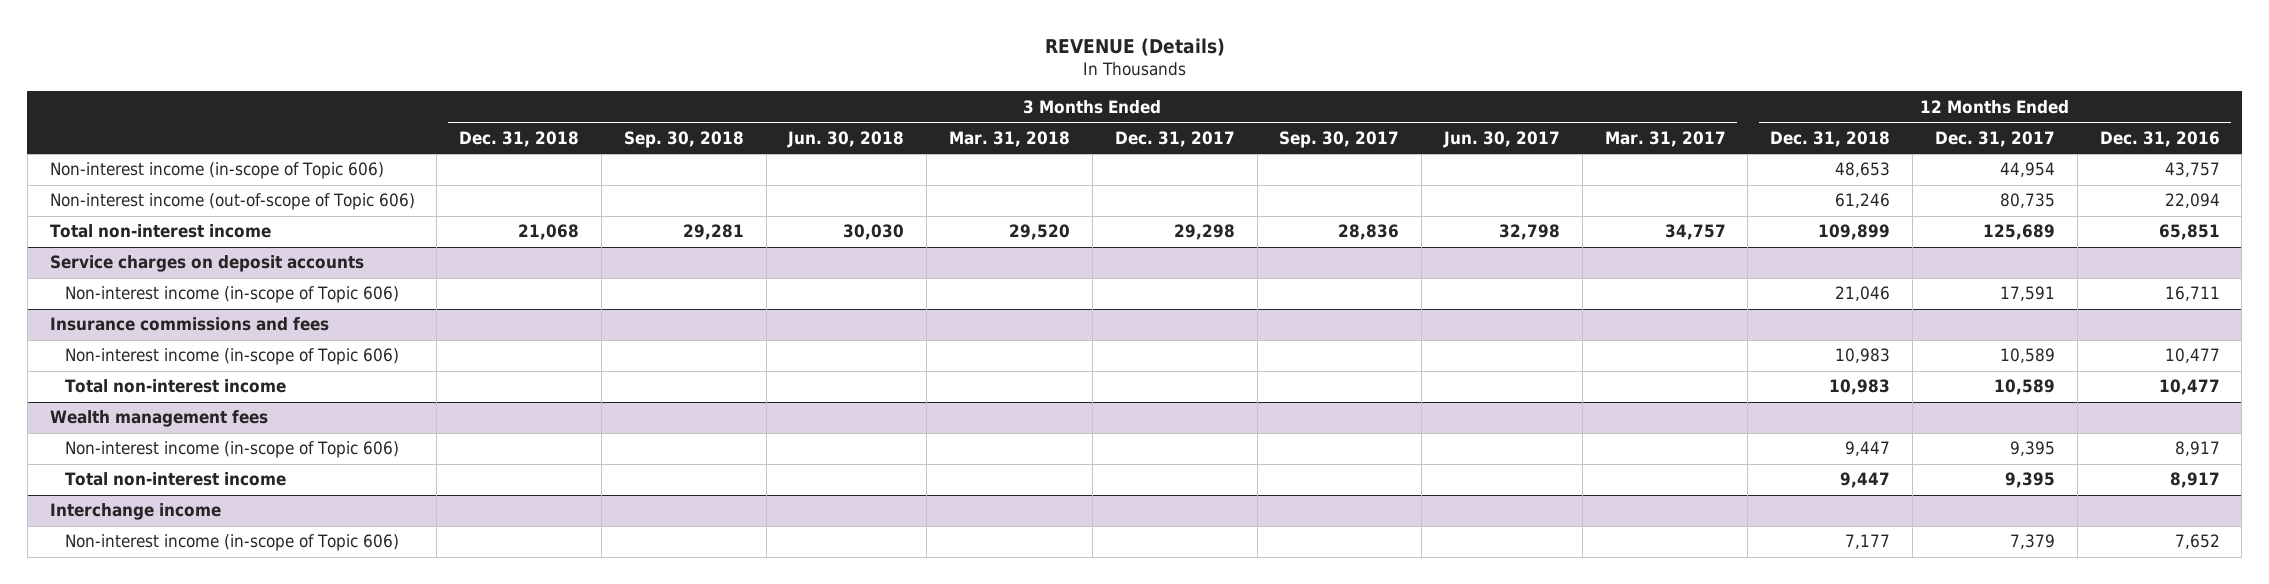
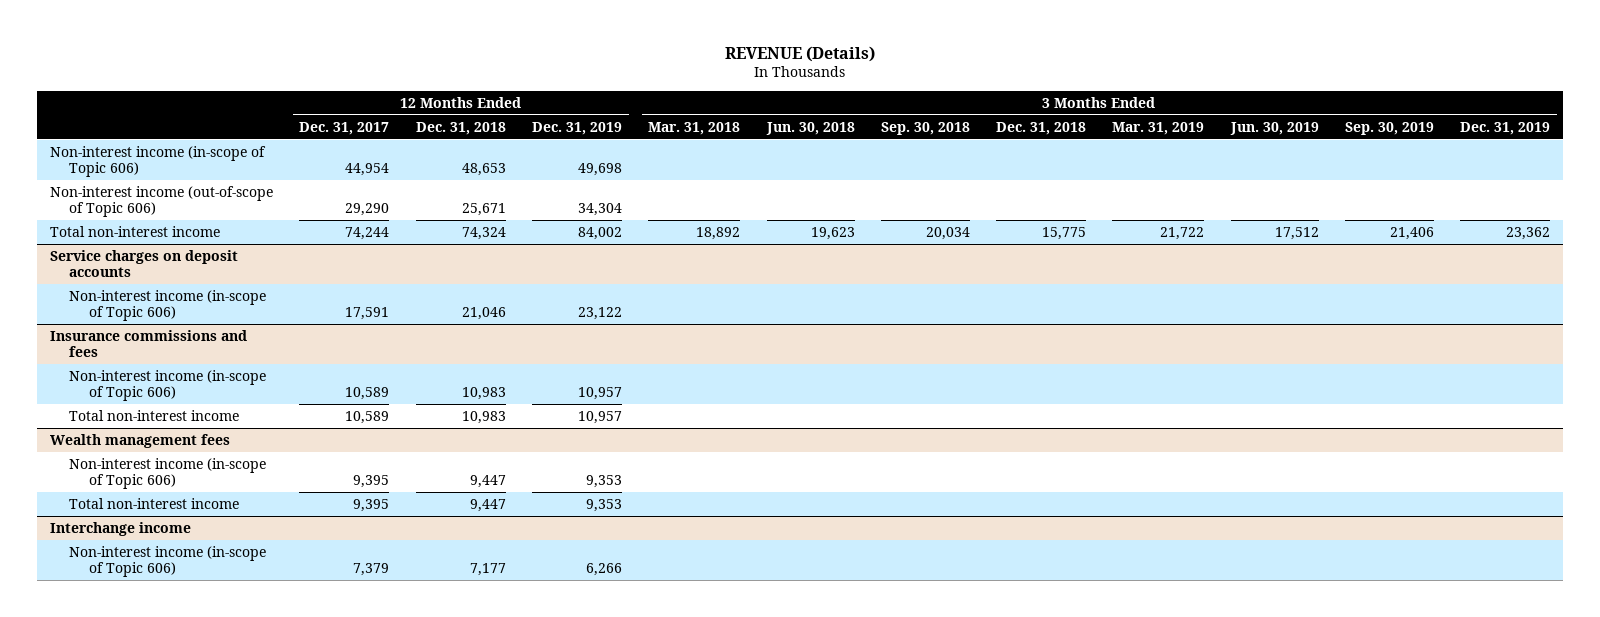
- | 3 Months Ended Dec. 31, 2018 | 3 Months Ended Sep. 30, 2018 | 3 Months Ended Jun. 30, 2018 | 3 Months Ended Mar. 31, 2018 | 3 Months Ended Dec. 31, 2017 | 3 Months Ended Sep. 30, 2017 | 3 Months Ended Jun. 30, 2017 | 3 Months Ended Mar. 31, 2017 | 12 Months Ended Dec. 31, 2018 | 12 Months Ended Dec. 31, 2017 | 12 Months Ended Dec. 31, 2016
+ | 12 Months Ended Dec. 31, 2017 | 12 Months Ended Dec. 31, 2018 | 12 Months Ended Dec. 31, 2019 | 3 Months Ended Mar. 31, 2018 | 3 Months Ended Jun. 30, 2018 | 3 Months Ended Sep. 30, 2018 | 3 Months Ended Dec. 31, 2018 | 3 Months Ended Mar. 31, 2019 | 3 Months Ended Jun. 30, 2019 | 3 Months Ended Sep. 30, 2019 | 3 Months Ended Dec. 31, 2019
- Non-interest income (out-of-scope of Topic 606) | | | | | | | | | 61,246 | 80,735 | 22,094
- Total non-interest income | 21,068 | 29,281 | 30,030 | 29,520 | 29,298 | 28,836 | 32,798 | 34,757 | 109,899 | 125,689 | 65,851
+ Non-interest income (out-of-scope of Topic 606) | 29,290 | 25,671 | 34,304 | | | | | | | |
+ Total non-interest income | 74,244 | 74,324 | 84,002 | 18,892 | 19,623 | 20,034 | 15,775 | 21,722 | 17,512 | 21,406 | 23,362

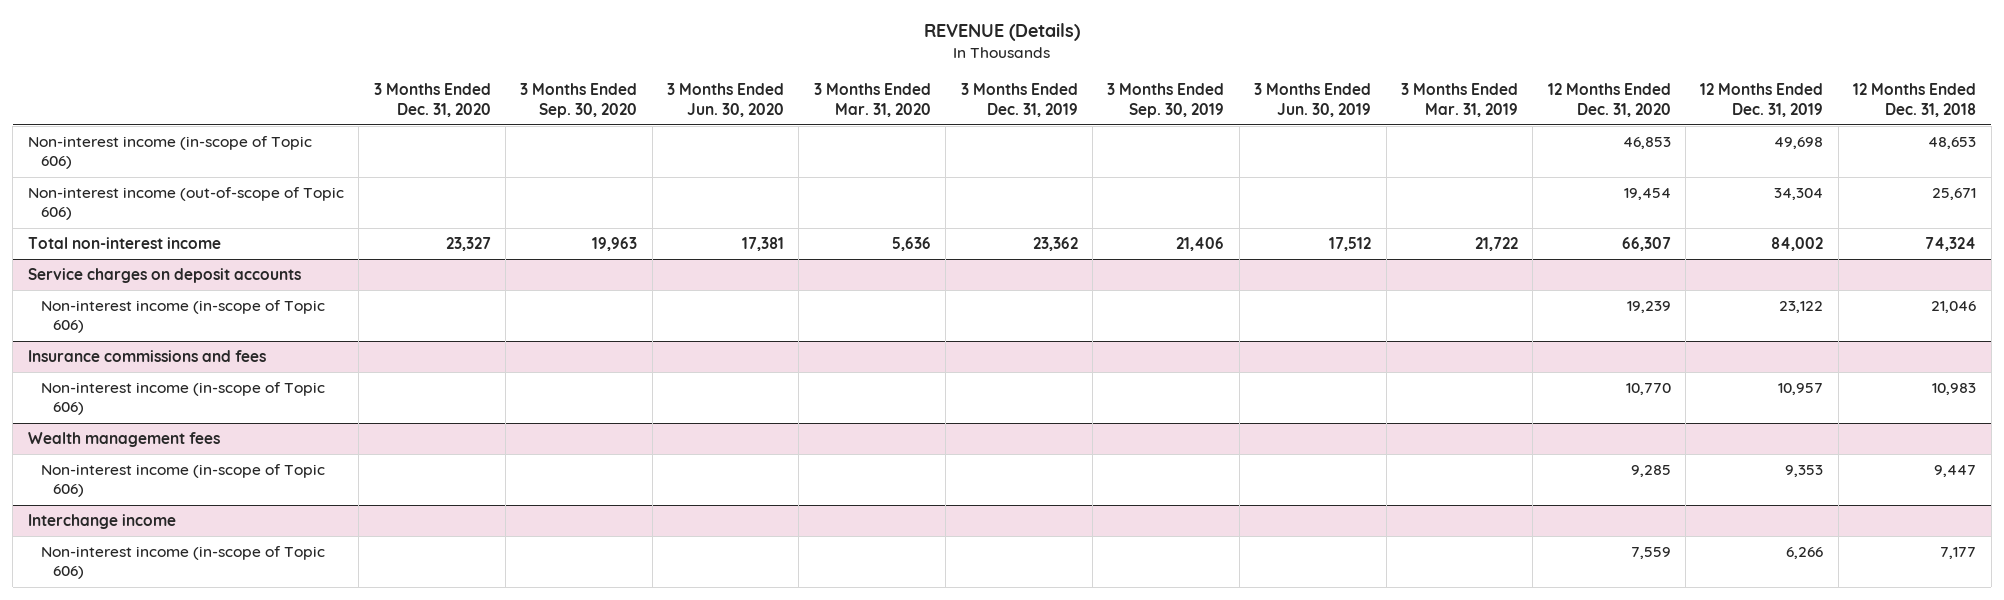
- | 12 Months Ended Dec. 31, 2017 | 12 Months Ended Dec. 31, 2018 | 12 Months Ended Dec. 31, 2019 | 3 Months Ended Mar. 31, 2018 | 3 Months Ended Jun. 30, 2018 | 3 Months Ended Sep. 30, 2018 | 3 Months Ended Dec. 31, 2018 | 3 Months Ended Mar. 31, 2019 | 3 Months Ended Jun. 30, 2019 | 3 Months Ended Sep. 30, 2019 | 3 Months Ended Dec. 31, 2019
+ | 3 Months Ended Dec. 31, 2020 | 3 Months Ended Sep. 30, 2020 | 3 Months Ended Jun. 30, 2020 | 3 Months Ended Mar. 31, 2020 | 3 Months Ended Dec. 31, 2019 | 3 Months Ended Sep. 30, 2019 | 3 Months Ended Jun. 30, 2019 | 3 Months Ended Mar. 31, 2019 | 12 Months Ended Dec. 31, 2020 | 12 Months Ended Dec. 31, 2019 | 12 Months Ended Dec. 31, 2018
@ Insurance commissions and fees
- Total non-interest income | 10,589 | 10,983 | 10,957 | | | | | | | |
@ Wealth management fees
- Total non-interest income | 9,395 | 9,447 | 9,353 | | | | | | | |

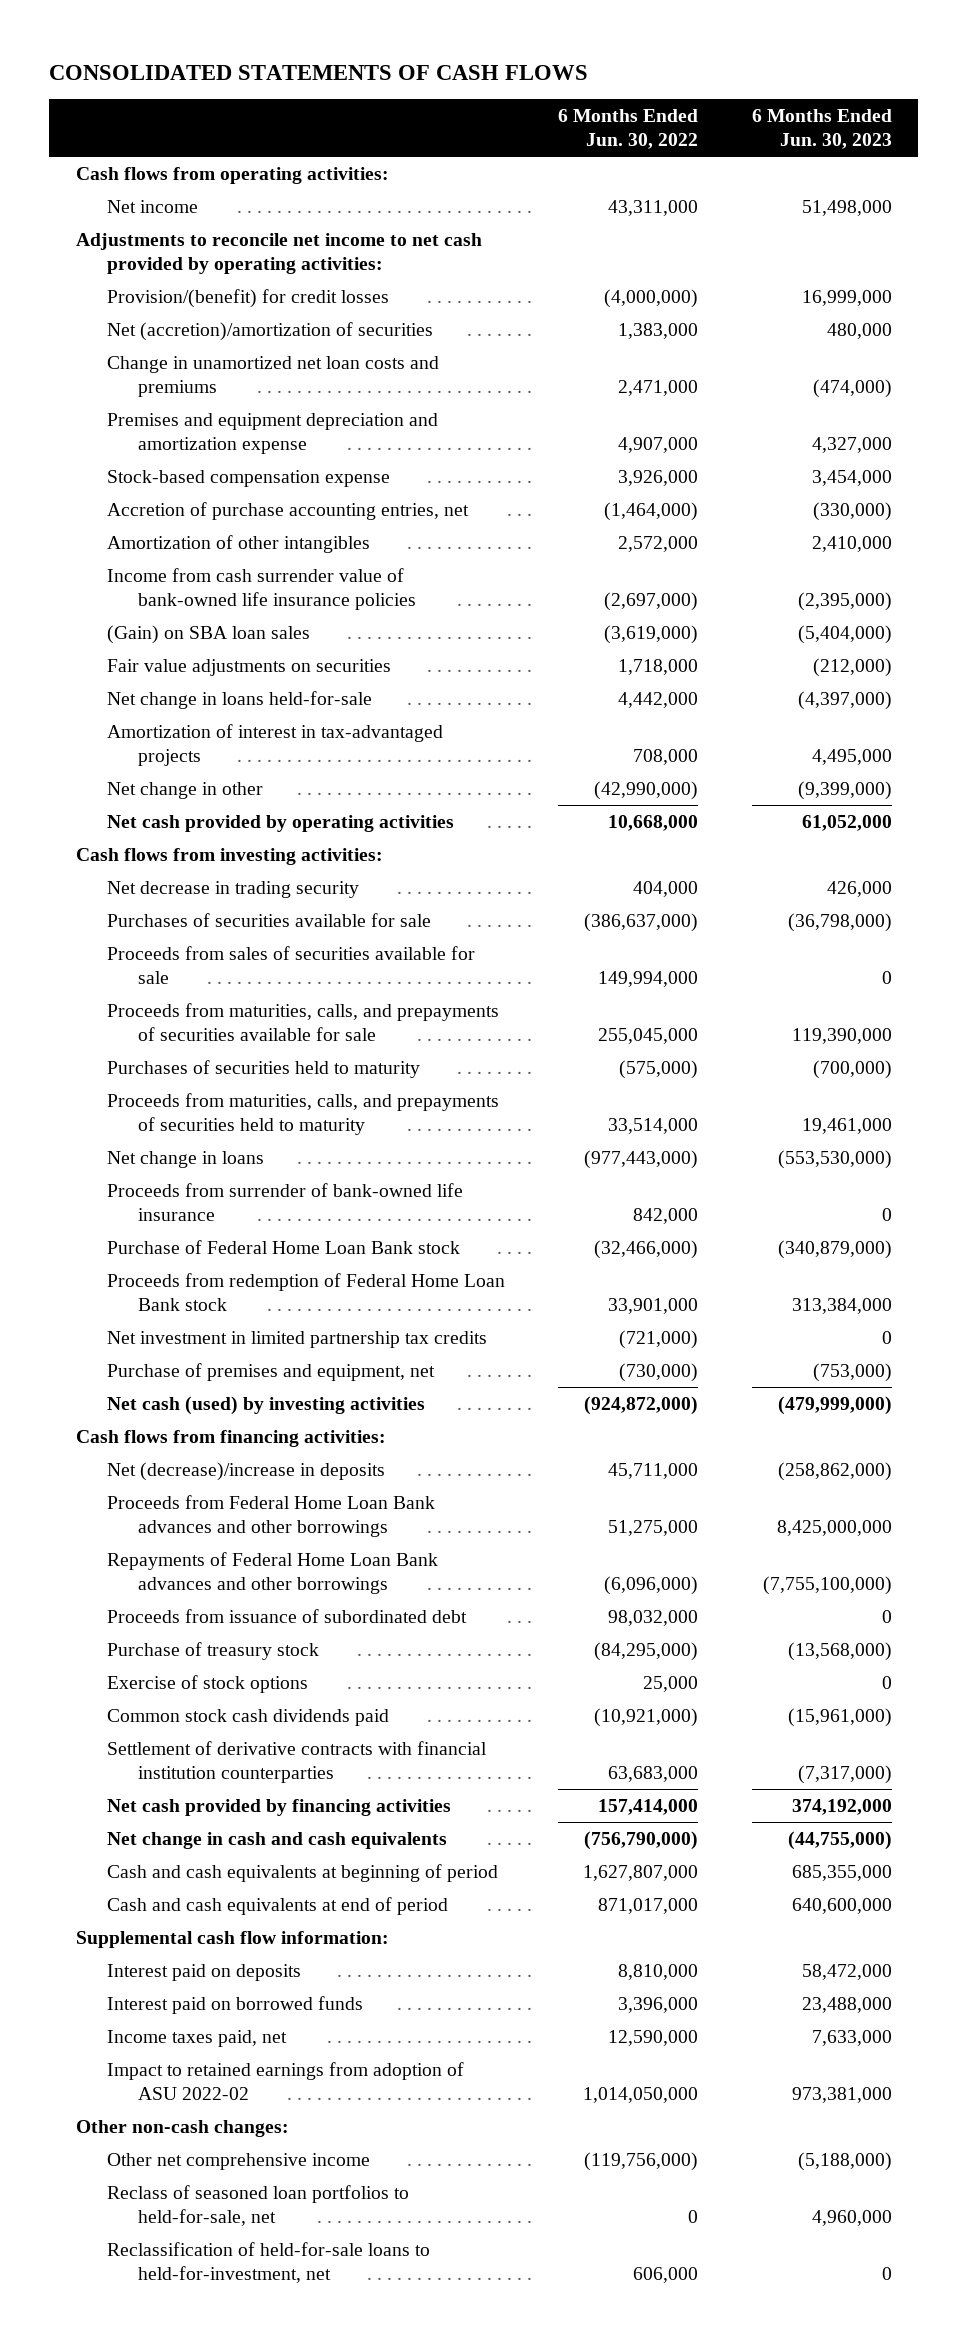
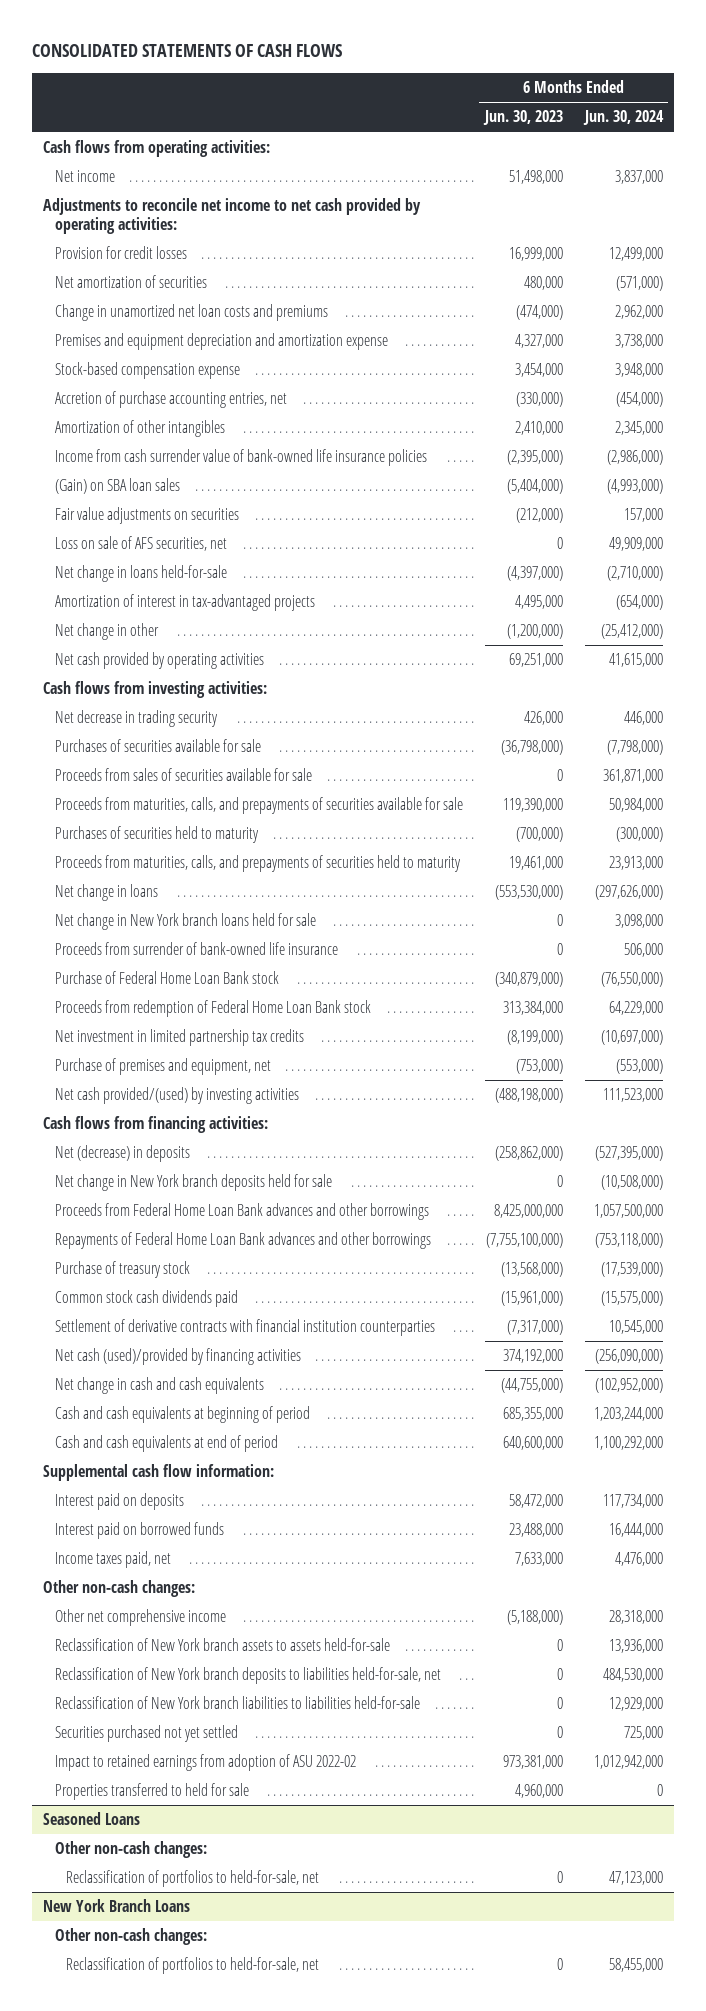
- | 6 Months Ended Jun. 30, 2022 | 6 Months Ended Jun. 30, 2023
+ | 6 Months Ended Jun. 30, 2023 | 6 Months Ended Jun. 30, 2024
- Provision/(benefit) for credit losses | (4,000,000) | 16,999,000
- Net (accretion)/amortization of securities | 1,383,000 | 480,000
+ Provision for credit losses | 16,999,000 | 12,499,000
+ Net amortization of securities | 480,000 | (571,000)
+ Loss on sale of AFS securities, net | 0 | 49,909,000
- Net change in other | (42,990,000) | (9,399,000)
- Net cash provided by operating activities | 10,668,000 | 61,052,000
+ Net change in other | (1,200,000) | (25,412,000)
+ Net cash provided by operating activities | 69,251,000 | 41,615,000
+ Net change in New York branch loans held for sale | 0 | 3,098,000
- Net investment in limited partnership tax credits | (721,000) | 0
+ Net investment in limited partnership tax credits | (8,199,000) | (10,697,000)
- Net cash (used) by investing activities | (924,872,000) | (479,999,000)
+ Net cash provided/(used) by investing activities | (488,198,000) | 111,523,000
- Net (decrease)/increase in deposits | 45,711,000 | (258,862,000)
+ Net (decrease) in deposits | (258,862,000) | (527,395,000)
+ Net change in New York branch deposits held for sale | 0 | (10,508,000)
- Proceeds from issuance of subordinated debt | 98,032,000 | 0
- Exercise of stock options | 25,000 | 0
- Net cash provided by financing activities | 157,414,000 | 374,192,000
+ Net cash (used)/provided by financing activities | 374,192,000 | (256,090,000)
- Reclass of seasoned loan portfolios to held-for-sale, net | 0 | 4,960,000
- Reclassification of held-for-sale loans to held-for-investment, net | 606,000 | 0
+ Reclassification of New York branch assets to assets held-for-sale | 0 | 13,936,000
+ Reclassification of New York branch deposits to liabilities held-for-sale, net | 0 | 484,530,000
+ Reclassification of New York branch liabilities to liabilities held-for-sale | 0 | 12,929,000
+ Securities purchased not yet settled | 0 | 725,000
moved down: Impact to retained earnings from adoption of ASU 2022-02 | 973,381,000 | 1,012,942,000
+ Properties transferred to held for sale | 4,960,000 | 0
+ Seasoned Loans
+ Other non-cash changes:
+ Reclassification of portfolios to held-for-sale, net | 0 | 47,123,000
+ New York Branch Loans
+ Other non-cash changes:
+ Reclassification of portfolios to held-for-sale, net | 0 | 58,455,000

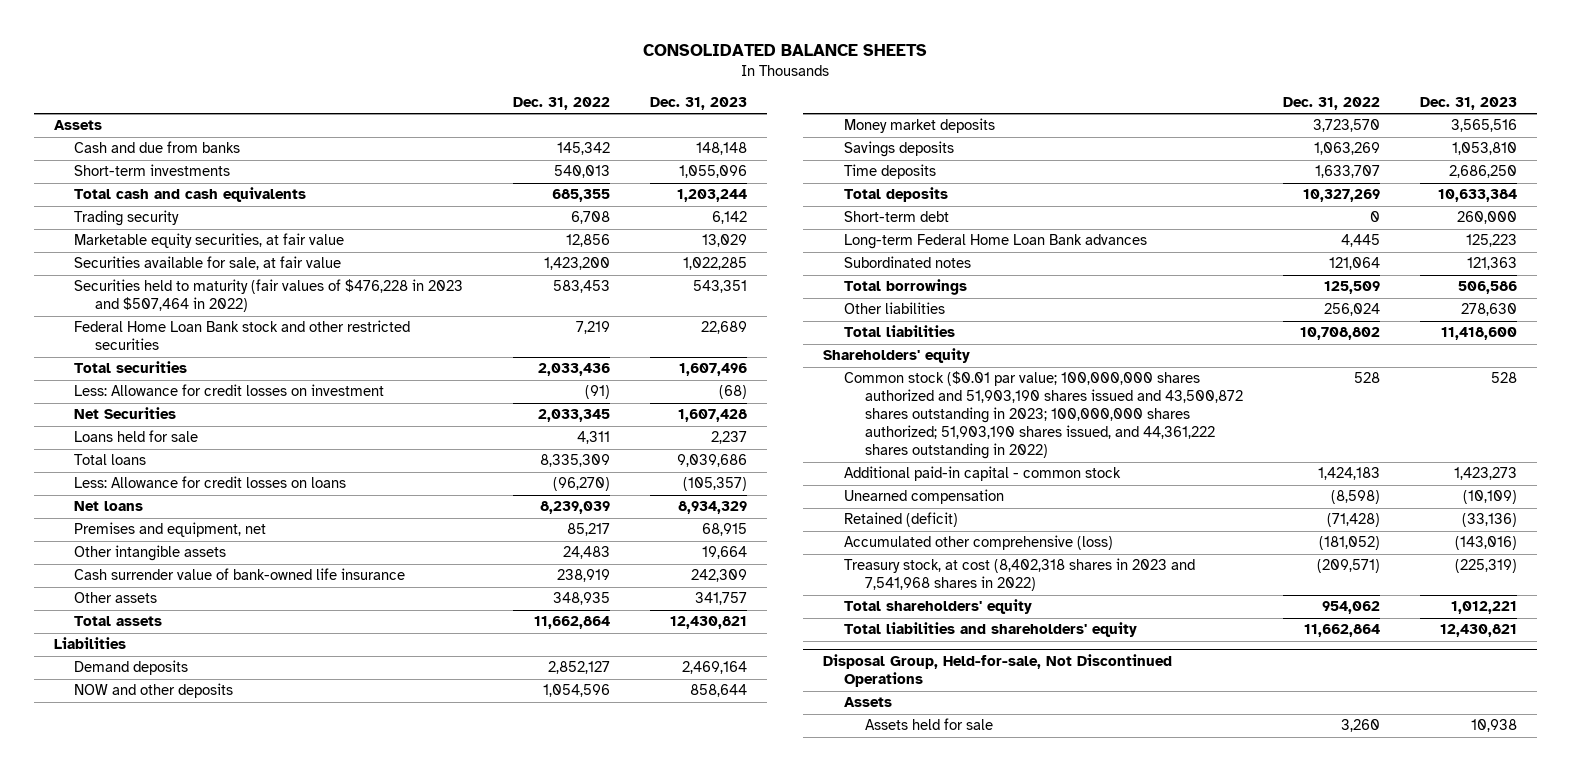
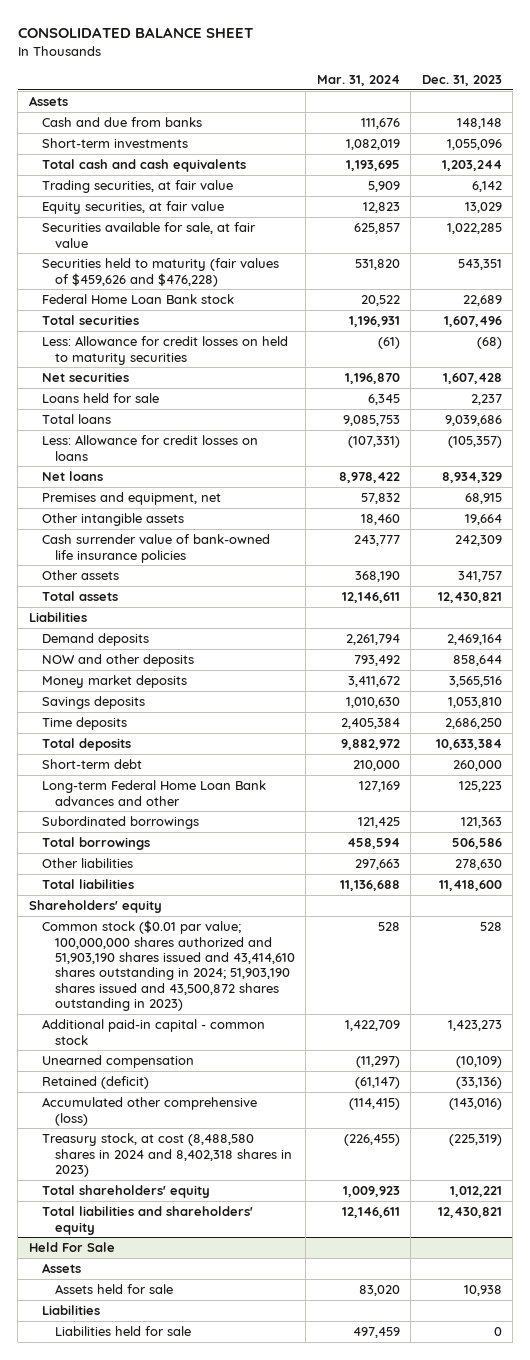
- CONSOLIDATED BALANCE SHEETS
+ CONSOLIDATED BALANCE SHEET
- | Dec. 31, 2022 | Dec. 31, 2023
+ | Mar. 31, 2024 | Dec. 31, 2023
- Trading security | 6,708 | 6,142
- Marketable equity securities, at fair value | 12,856 | 13,029
+ Trading securities, at fair value | 5,909 | 6,142
+ Equity securities, at fair value | 12,823 | 13,029
- Securities held to maturity (fair values of $476,228 in 2023 and $507,464 in 2022) | 583,453 | 543,351
- Federal Home Loan Bank stock and other restricted securities | 7,219 | 22,689
+ Securities held to maturity (fair values of $459,626 and $476,228) | 531,820 | 543,351
+ Federal Home Loan Bank stock | 20,522 | 22,689
- Less: Allowance for credit losses on investment | (91) | (68)
- Net Securities | 2,033,345 | 1,607,428
+ Less: Allowance for credit losses on held to maturity securities | (61) | (68)
+ Net securities | 1,196,870 | 1,607,428
- Cash surrender value of bank-owned life insurance | 238,919 | 242,309
+ Cash surrender value of bank-owned life insurance policies | 243,777 | 242,309
- Long-term Federal Home Loan Bank advances | 4,445 | 125,223
- Subordinated notes | 121,064 | 121,363
+ Long-term Federal Home Loan Bank advances and other | 127,169 | 125,223
+ Subordinated borrowings | 121,425 | 121,363
- Common stock ($0.01 par value; 100,000,000 shares authorized and 51,903,190 shares issued and 43,500,872 shares outstanding in 2023; 100,000,000 shares authorized; 51,903,190 shares issued, and 44,361,222 shares outstanding in 2022) | 528 | 528
+ Common stock ($0.01 par value; 100,000,000 shares authorized and 51,903,190 shares issued and 43,414,610 shares outstanding in 2024; 51,903,190 shares issued and 43,500,872 shares outstanding in 2023) | 528 | 528
- Treasury stock, at cost (8,402,318 shares in 2023 and 7,541,968 shares in 2022) | (209,571) | (225,319)
+ Treasury stock, at cost (8,488,580 shares in 2024 and 8,402,318 shares in 2023) | (226,455) | (225,319)
- Disposal Group, Held-for-sale, Not Discontinued Operations
+ Held For Sale
+ Liabilities
+ Liabilities held for sale | 497,459 | 0

